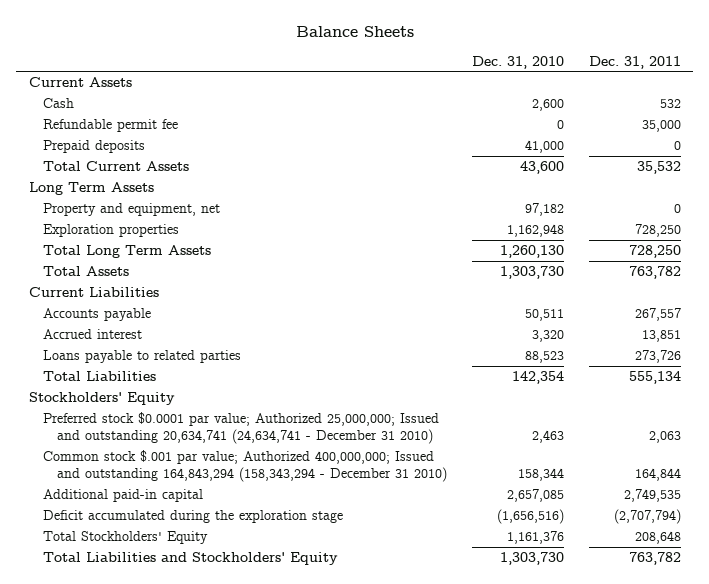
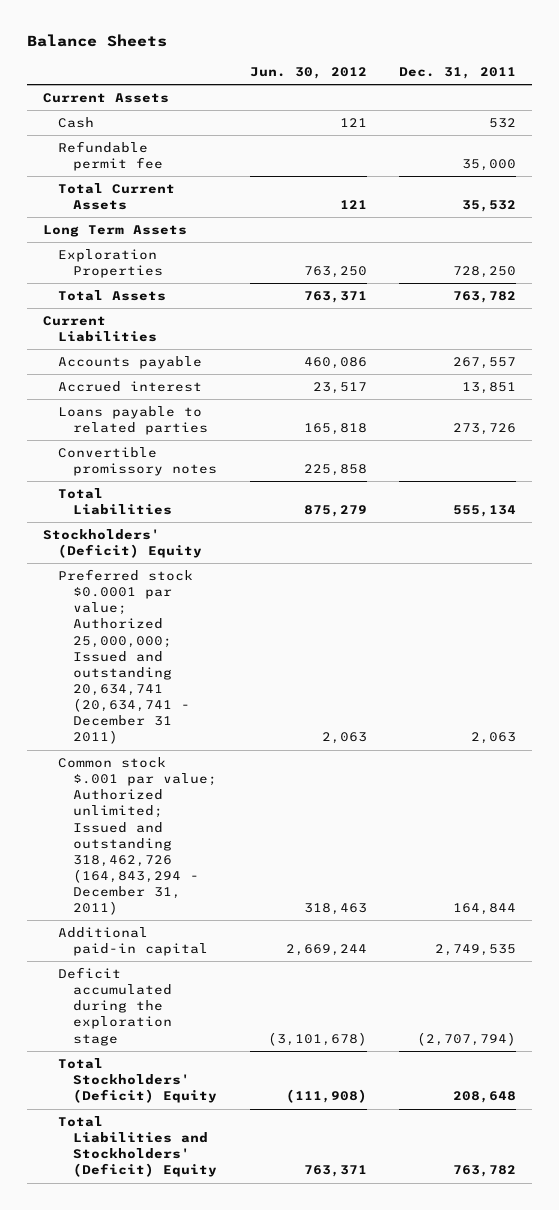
- | Dec. 31, 2010 | Dec. 31, 2011
+ | Jun. 30, 2012 | Dec. 31, 2011
- Prepaid deposits | 41,000 | 0
- Property and equipment, net | 97,182 | 0
- Exploration properties | 1,162,948 | 728,250
- Total Long Term Assets | 1,260,130 | 728,250
+ Exploration Properties | 763,250 | 728,250
+ Convertible promissory notes | 225,858 |
- Stockholders' Equity
- Preferred stock $0.0001 par value; Authorized 25,000,000; Issued and outstanding 20,634,741 (24,634,741 - December 31 2010) | 2,463 | 2,063
- Common stock $.001 par value; Authorized 400,000,000; Issued and outstanding 164,843,294 (158,343,294 - December 31 2010) | 158,344 | 164,844
+ Stockholders' (Deficit) Equity
+ Preferred stock $0.0001 par value; Authorized 25,000,000; Issued and outstanding 20,634,741 (20,634,741 - December 31 2011) | 2,063 | 2,063
+ Common stock $.001 par value; Authorized unlimited; Issued and outstanding 318,462,726 (164,843,294 - December 31, 2011) | 318,463 | 164,844
- Total Stockholders' Equity | 1,161,376 | 208,648
- Total Liabilities and Stockholders' Equity | 1,303,730 | 763,782
+ Total Stockholders' (Deficit) Equity | (111,908) | 208,648
+ Total Liabilities and Stockholders' (Deficit) Equity | 763,371 | 763,782

